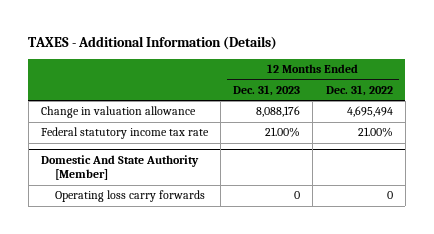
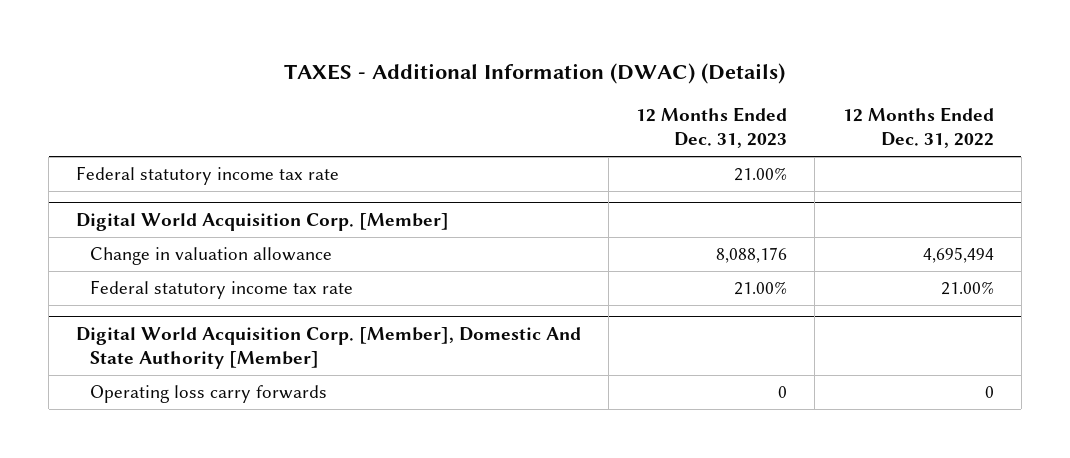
- TAXES - Additional Information (Details)
+ TAXES - Additional Information (DWAC) (Details)
+ Federal statutory income tax rate | 21.00% |
+ Digital World Acquisition Corp. [Member]
- Domestic And State Authority [Member]
+ Digital World Acquisition Corp. [Member], Domestic And State Authority [Member]

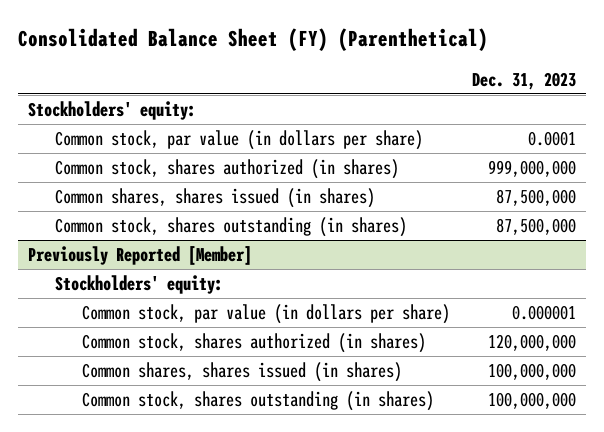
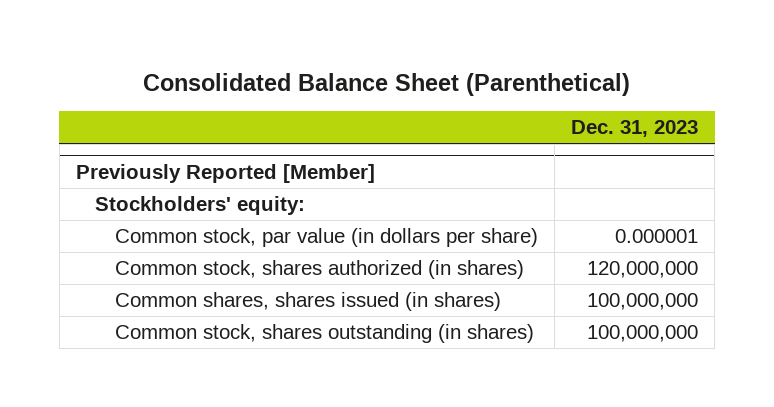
- Consolidated Balance Sheet (FY) (Parenthetical)
+ Consolidated Balance Sheet (Parenthetical)
- Stockholders' equity:
- Common stock, par value (in dollars per share) | 0.0001
- Common stock, shares authorized (in shares) | 999,000,000
- Common shares, shares issued (in shares) | 87,500,000
- Common stock, shares outstanding (in shares) | 87,500,000

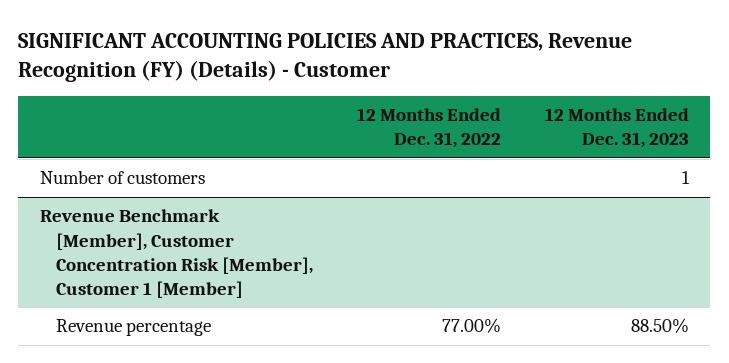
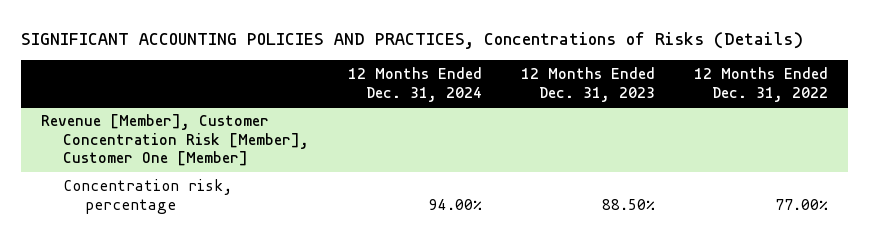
- SIGNIFICANT ACCOUNTING POLICIES AND PRACTICES, Revenue Recognition (FY) (Details) - Customer
+ SIGNIFICANT ACCOUNTING POLICIES AND PRACTICES, Concentrations of Risks (Details)
- | 12 Months Ended Dec. 31, 2022 | 12 Months Ended Dec. 31, 2023
+ | 12 Months Ended Dec. 31, 2024 | 12 Months Ended Dec. 31, 2023 | 12 Months Ended Dec. 31, 2022
- Number of customers | | 1
- Revenue Benchmark [Member], Customer Concentration Risk [Member], Customer 1 [Member]
- Revenue percentage | 77.00% | 88.50%
+ Revenue [Member], Customer Concentration Risk [Member], Customer One [Member]
+ Concentration risk, percentage | 94.00% | 88.50% | 77.00%

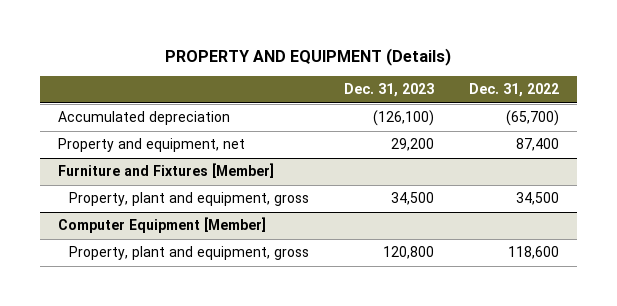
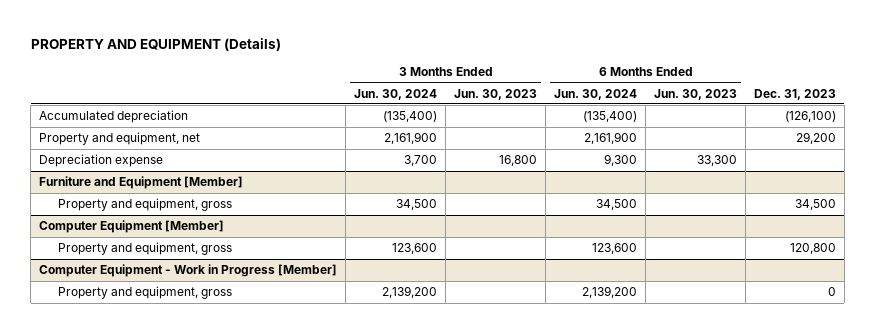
- | Dec. 31, 2023 | Dec. 31, 2022
+ | 3 Months Ended Jun. 30, 2024 | 3 Months Ended Jun. 30, 2023 | 6 Months Ended Jun. 30, 2024 | 6 Months Ended Jun. 30, 2023 | Dec. 31, 2023
- Furniture and Fixtures [Member]
- Property, plant and equipment, gross | 34,500 | 34,500
+ Depreciation expense | 3,700 | 16,800 | 9,300 | 33,300 |
+ Furniture and Equipment [Member]
+ Property and equipment, gross | 34,500 | | 34,500 | | 34,500
@ Computer Equipment [Member]
- Property, plant and equipment, gross | 120,800 | 118,600
+ Property and equipment, gross | 123,600 | | 123,600 | | 120,800
+ Computer Equipment - Work in Progress [Member]
+ Property and equipment, gross | 2,139,200 | | 2,139,200 | | 0

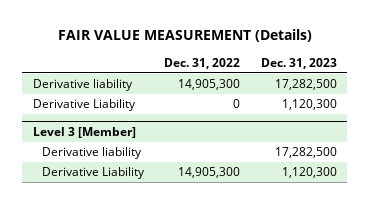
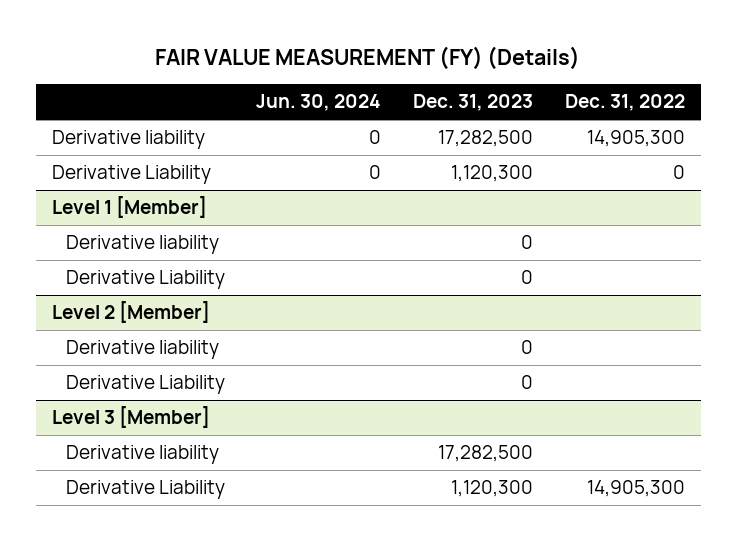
- FAIR VALUE MEASUREMENT (Details)
+ FAIR VALUE MEASUREMENT (FY) (Details)
- | Dec. 31, 2022 | Dec. 31, 2023
+ | Jun. 30, 2024 | Dec. 31, 2023 | Dec. 31, 2022
+ Level 1 [Member]
+ Derivative liability | | 0 |
+ Derivative Liability | | 0 |
+ Level 2 [Member]
+ Derivative liability | | 0 |
+ Derivative Liability | | 0 |

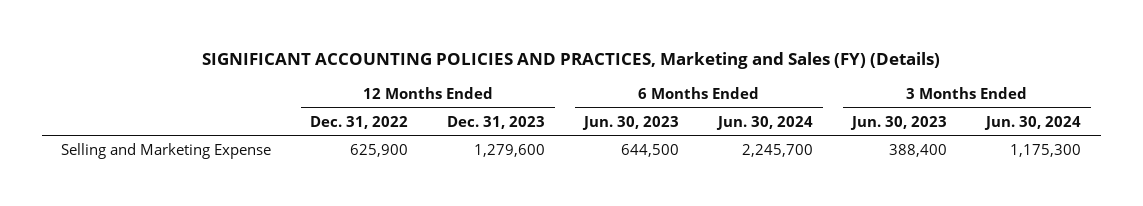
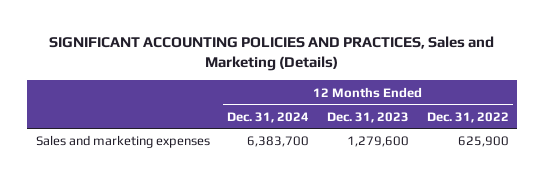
- SIGNIFICANT ACCOUNTING POLICIES AND PRACTICES, Marketing and Sales (FY) (Details)
+ SIGNIFICANT ACCOUNTING POLICIES AND PRACTICES, Sales and Marketing (Details)
- | 12 Months Ended Dec. 31, 2022 | 12 Months Ended Dec. 31, 2023 | 6 Months Ended Jun. 30, 2023 | 6 Months Ended Jun. 30, 2024 | 3 Months Ended Jun. 30, 2023 | 3 Months Ended Jun. 30, 2024
+ | 12 Months Ended Dec. 31, 2024 | 12 Months Ended Dec. 31, 2023 | 12 Months Ended Dec. 31, 2022
- Selling and Marketing Expense | 625,900 | 1,279,600 | 644,500 | 2,245,700 | 388,400 | 1,175,300
+ Sales and marketing expenses | 6,383,700 | 1,279,600 | 625,900

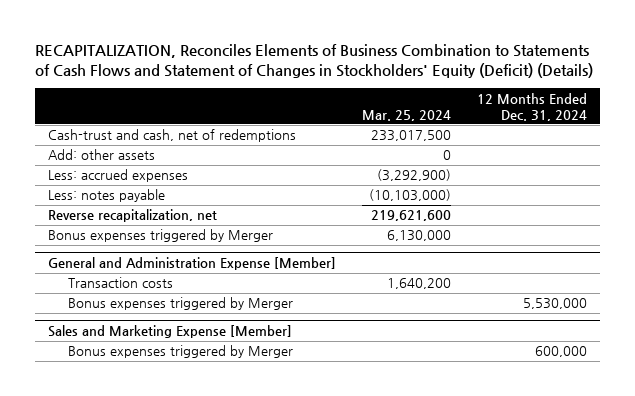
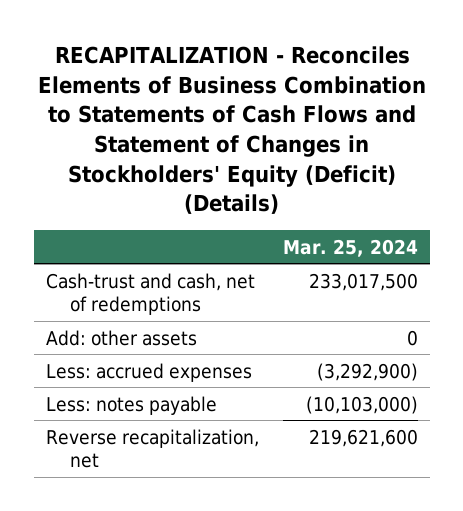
- RECAPITALIZATION, Reconciles Elements of Business Combination to Statements of Cash Flows and Statement of Changes in Stockholders' Equity (Deficit) (Details)
+ RECAPITALIZATION - Reconciles Elements of Business Combination to Statements of Cash Flows and Statement of Changes in Stockholders' Equity (Deficit) (Details)
- | Mar. 25, 2024 | 12 Months Ended Dec. 31, 2024
+ | Mar. 25, 2024
- Bonus expenses triggered by Merger | 6,130,000 |
- General and Administration Expense [Member]
- Transaction costs | 1,640,200 |
- Bonus expenses triggered by Merger | | 5,530,000
- Sales and Marketing Expense [Member]
- Bonus expenses triggered by Merger | | 600,000

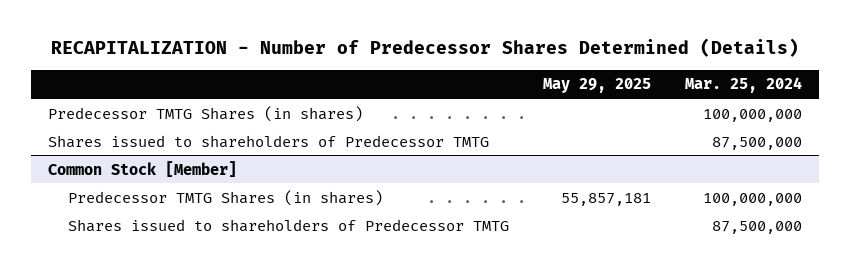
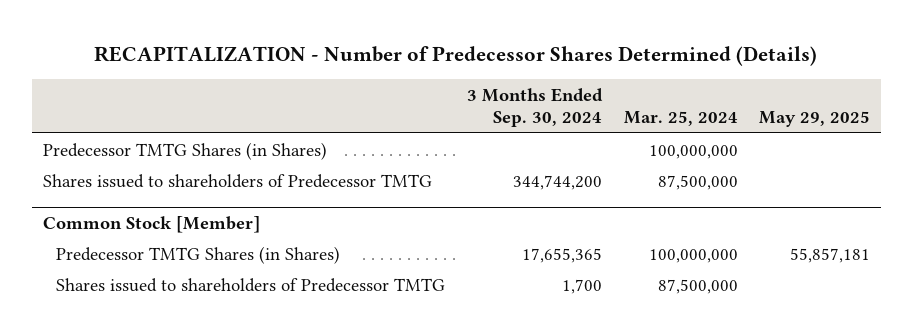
- | May 29, 2025 | Mar. 25, 2024
+ | 3 Months Ended Sep. 30, 2024 | Mar. 25, 2024 | May 29, 2025
- Predecessor TMTG Shares (in shares) | | 100,000,000
+ Predecessor TMTG Shares (in Shares) | | 100,000,000 |
@ Common Stock [Member]
- Predecessor TMTG Shares (in shares) | 55,857,181 | 100,000,000
+ Predecessor TMTG Shares (in Shares) | 17,655,365 | 100,000,000 | 55,857,181

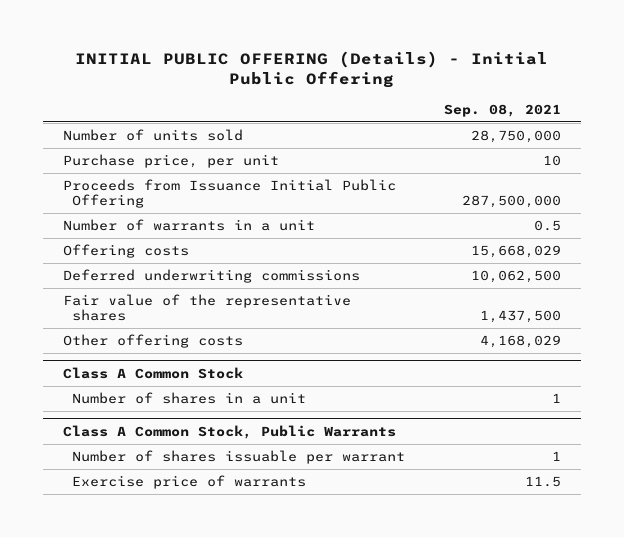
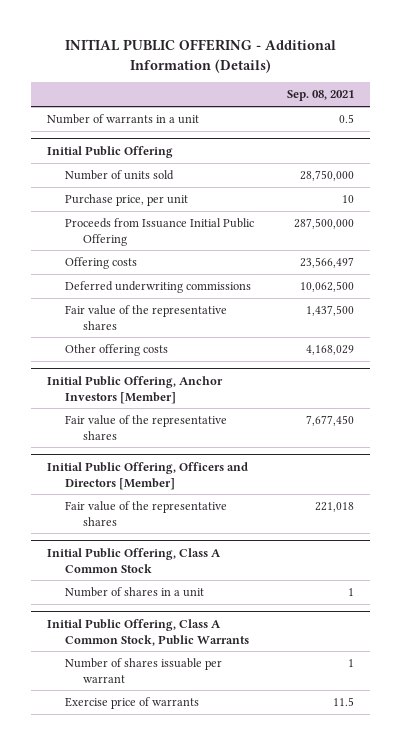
- INITIAL PUBLIC OFFERING (Details) - Initial Public Offering
+ INITIAL PUBLIC OFFERING - Additional Information (Details)
moved up: Number of warrants in a unit | 0.5
+ Initial Public Offering
- Offering costs | 15,668,029
+ Offering costs | 23,566,497
- Class A Common Stock
+ Initial Public Offering, Anchor Investors [Member]
+ Fair value of the representative shares | 7,677,450
+ Initial Public Offering, Officers and Directors [Member]
+ Fair value of the representative shares | 221,018
+ Initial Public Offering, Class A Common Stock
- Class A Common Stock, Public Warrants
+ Initial Public Offering, Class A Common Stock, Public Warrants

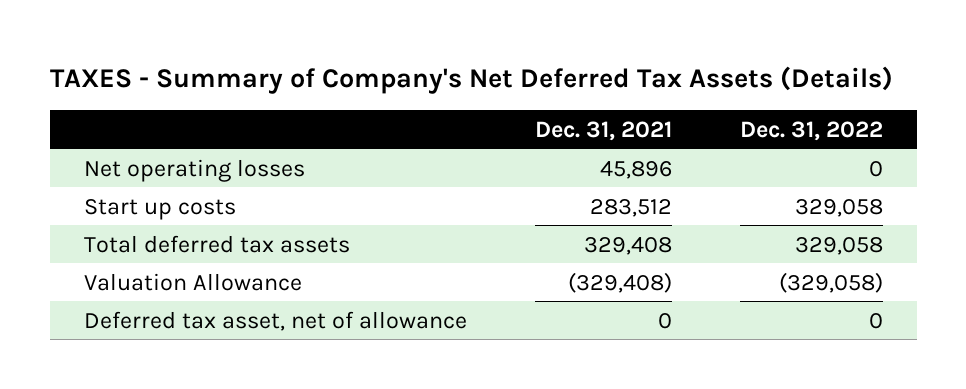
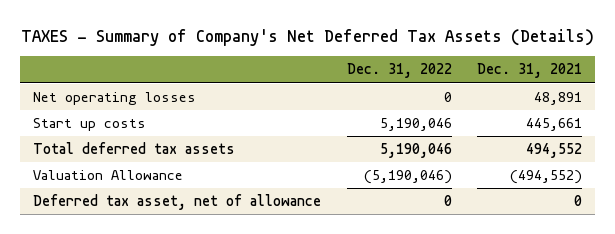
- | Dec. 31, 2021 | Dec. 31, 2022
+ | Dec. 31, 2022 | Dec. 31, 2021
- Net operating losses | 45,896 | 0
- Start up costs | 283,512 | 329,058
- Total deferred tax assets | 329,408 | 329,058
- Valuation Allowance | (329,408) | (329,058)
+ Net operating losses | 0 | 48,891
+ Start up costs | 5,190,046 | 445,661
+ Total deferred tax assets | 5,190,046 | 494,552
+ Valuation Allowance | (5,190,046) | (494,552)

